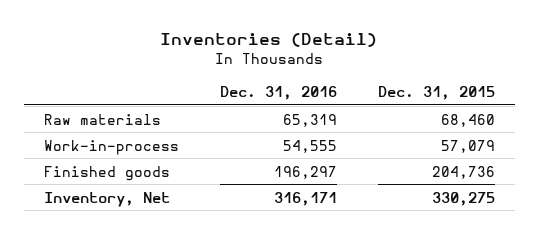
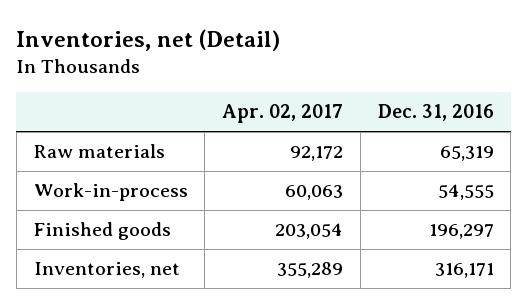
- Inventories (Detail)
+ Inventories, net (Detail)
- | Dec. 31, 2016 | Dec. 31, 2015
+ | Apr. 02, 2017 | Dec. 31, 2016
- Inventory, Net | 316,171 | 330,275
+ Inventories, net | 355,289 | 316,171

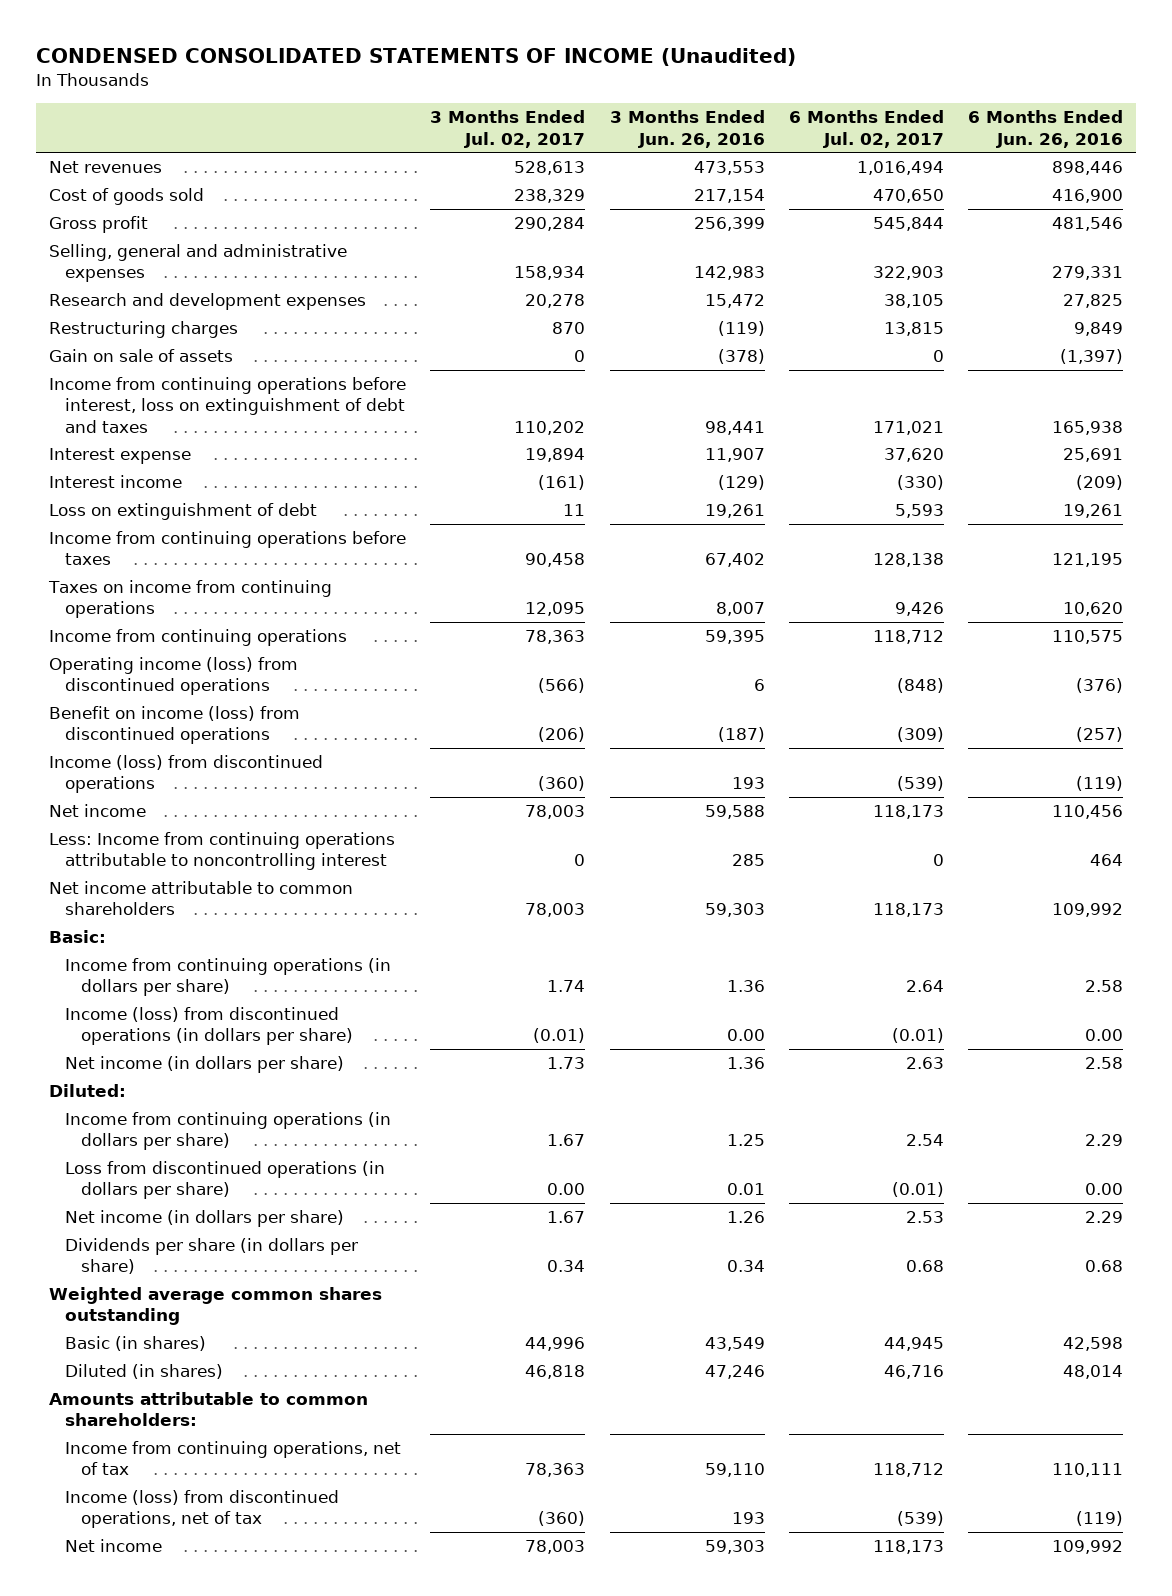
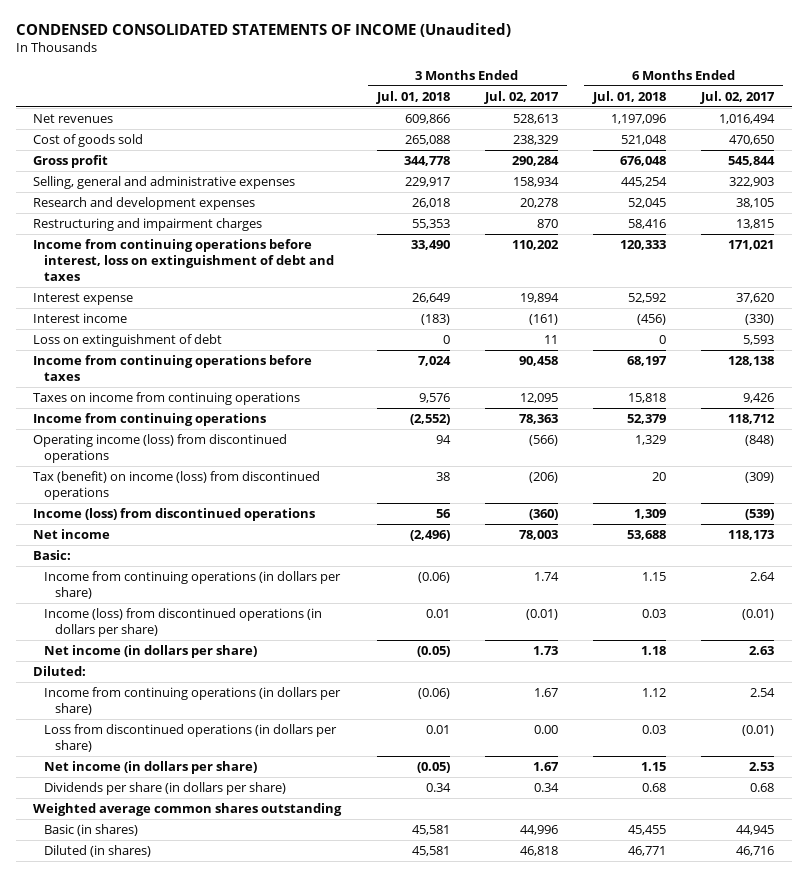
- | 3 Months Ended Jul. 02, 2017 | 3 Months Ended Jun. 26, 2016 | 6 Months Ended Jul. 02, 2017 | 6 Months Ended Jun. 26, 2016
+ | 3 Months Ended Jul. 01, 2018 | 3 Months Ended Jul. 02, 2017 | 6 Months Ended Jul. 01, 2018 | 6 Months Ended Jul. 02, 2017
- Restructuring charges | 870 | (119) | 13,815 | 9,849
- Gain on sale of assets | 0 | (378) | 0 | (1,397)
+ Restructuring and impairment charges | 55,353 | 870 | 58,416 | 13,815
- Benefit on income (loss) from discontinued operations | (206) | (187) | (309) | (257)
+ Tax (benefit) on income (loss) from discontinued operations | 38 | (206) | 20 | (309)
- Less: Income from continuing operations attributable to noncontrolling interest | 0 | 285 | 0 | 464
- Net income attributable to common shareholders | 78,003 | 59,303 | 118,173 | 109,992
- Amounts attributable to common shareholders:
- Income from continuing operations, net of tax | 78,363 | 59,110 | 118,712 | 110,111
- Income (loss) from discontinued operations, net of tax | (360) | 193 | (539) | (119)
- Net income | 78,003 | 59,303 | 118,173 | 109,992

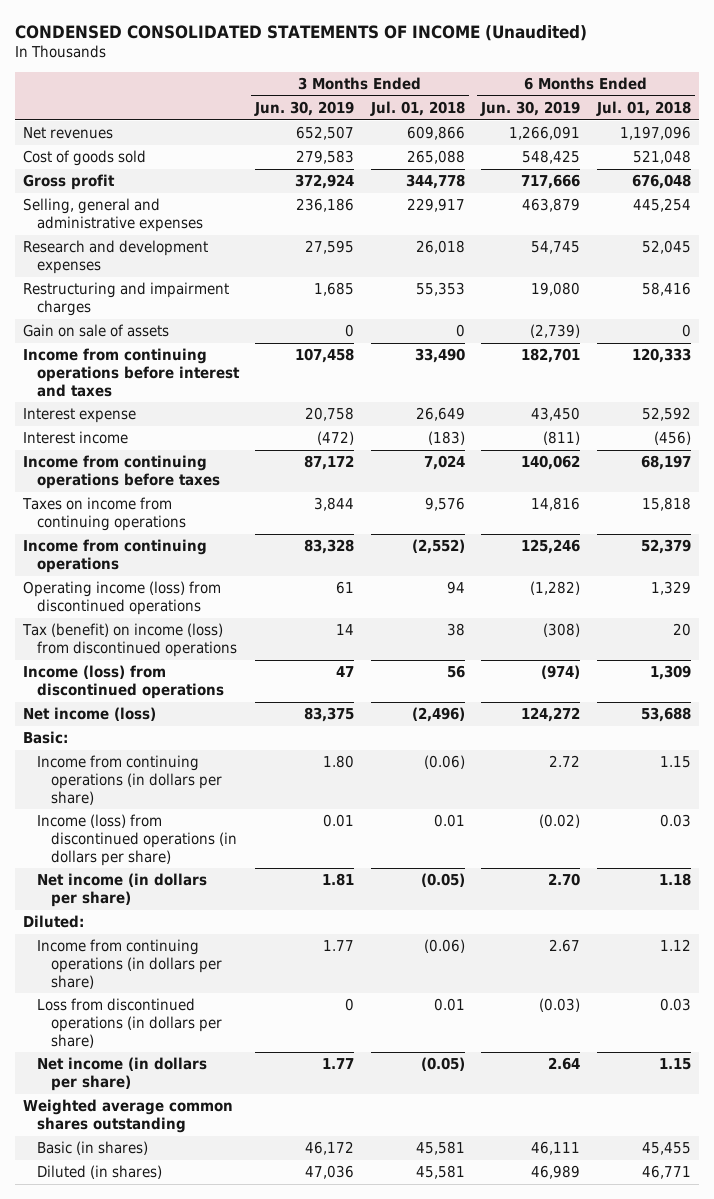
- | 3 Months Ended Jul. 01, 2018 | 3 Months Ended Jul. 02, 2017 | 6 Months Ended Jul. 01, 2018 | 6 Months Ended Jul. 02, 2017
+ | 3 Months Ended Jun. 30, 2019 | 3 Months Ended Jul. 01, 2018 | 6 Months Ended Jun. 30, 2019 | 6 Months Ended Jul. 01, 2018
- Income from continuing operations before interest, loss on extinguishment of debt and taxes | 33,490 | 110,202 | 120,333 | 171,021
+ Gain on sale of assets | 0 | 0 | (2,739) | 0
+ Income from continuing operations before interest and taxes | 107,458 | 33,490 | 182,701 | 120,333
- Loss on extinguishment of debt | 0 | 11 | 0 | 5,593
- Net income | (2,496) | 78,003 | 53,688 | 118,173
+ Net income (loss) | 83,375 | (2,496) | 124,272 | 53,688
- Dividends per share (in dollars per share) | 0.34 | 0.34 | 0.68 | 0.68

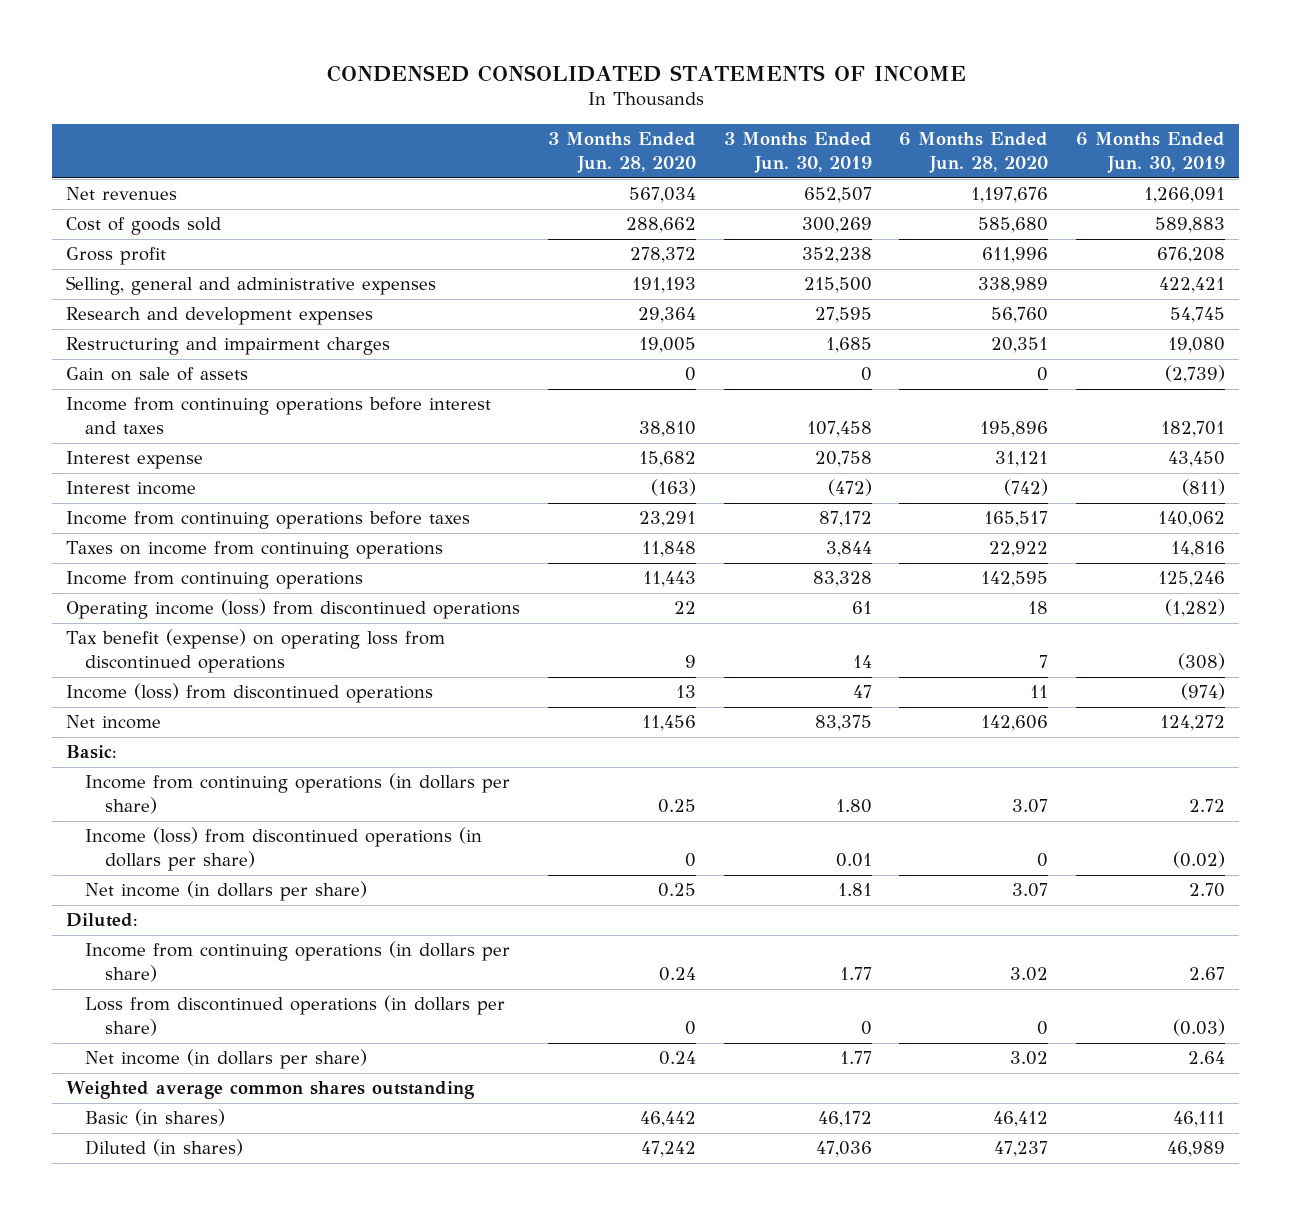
- CONDENSED CONSOLIDATED STATEMENTS OF INCOME (Unaudited)
+ CONDENSED CONSOLIDATED STATEMENTS OF INCOME
- | 3 Months Ended Jun. 30, 2019 | 3 Months Ended Jul. 01, 2018 | 6 Months Ended Jun. 30, 2019 | 6 Months Ended Jul. 01, 2018
+ | 3 Months Ended Jun. 28, 2020 | 3 Months Ended Jun. 30, 2019 | 6 Months Ended Jun. 28, 2020 | 6 Months Ended Jun. 30, 2019
- Cost of goods sold | 279,583 | 265,088 | 548,425 | 521,048
- Gross profit | 372,924 | 344,778 | 717,666 | 676,048
- Selling, general and administrative expenses | 236,186 | 229,917 | 463,879 | 445,254
+ Cost of goods sold | 288,662 | 300,269 | 585,680 | 589,883
+ Gross profit | 278,372 | 352,238 | 611,996 | 676,208
+ Selling, general and administrative expenses | 191,193 | 215,500 | 338,989 | 422,421
- Tax (benefit) on income (loss) from discontinued operations | 14 | 38 | (308) | 20
+ Tax benefit (expense) on operating loss from discontinued operations | 9 | 14 | 7 | (308)
- Net income (loss) | 83,375 | (2,496) | 124,272 | 53,688
+ Net income | 11,456 | 83,375 | 142,606 | 124,272

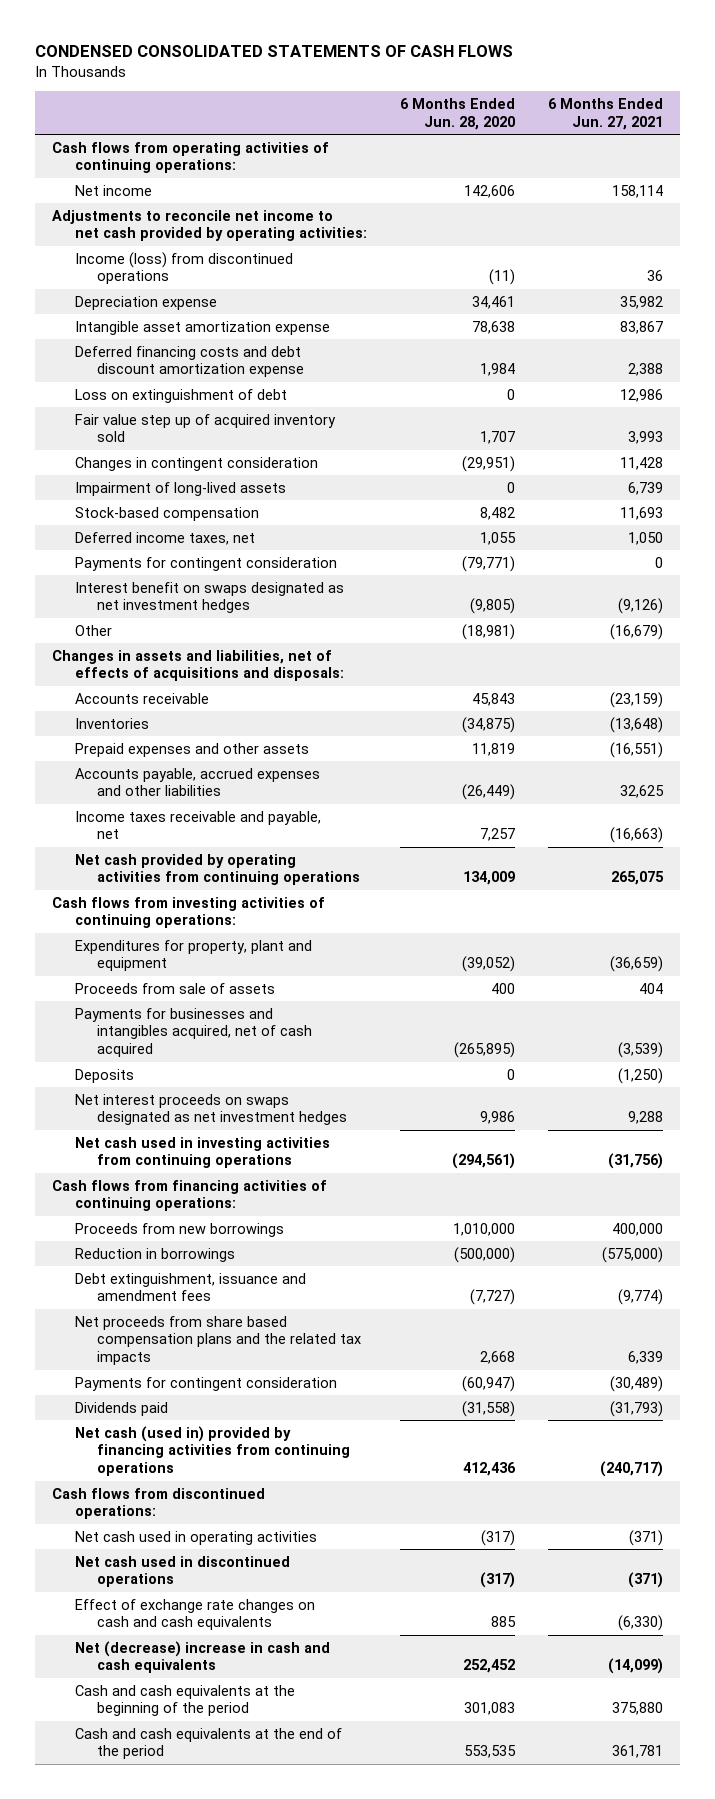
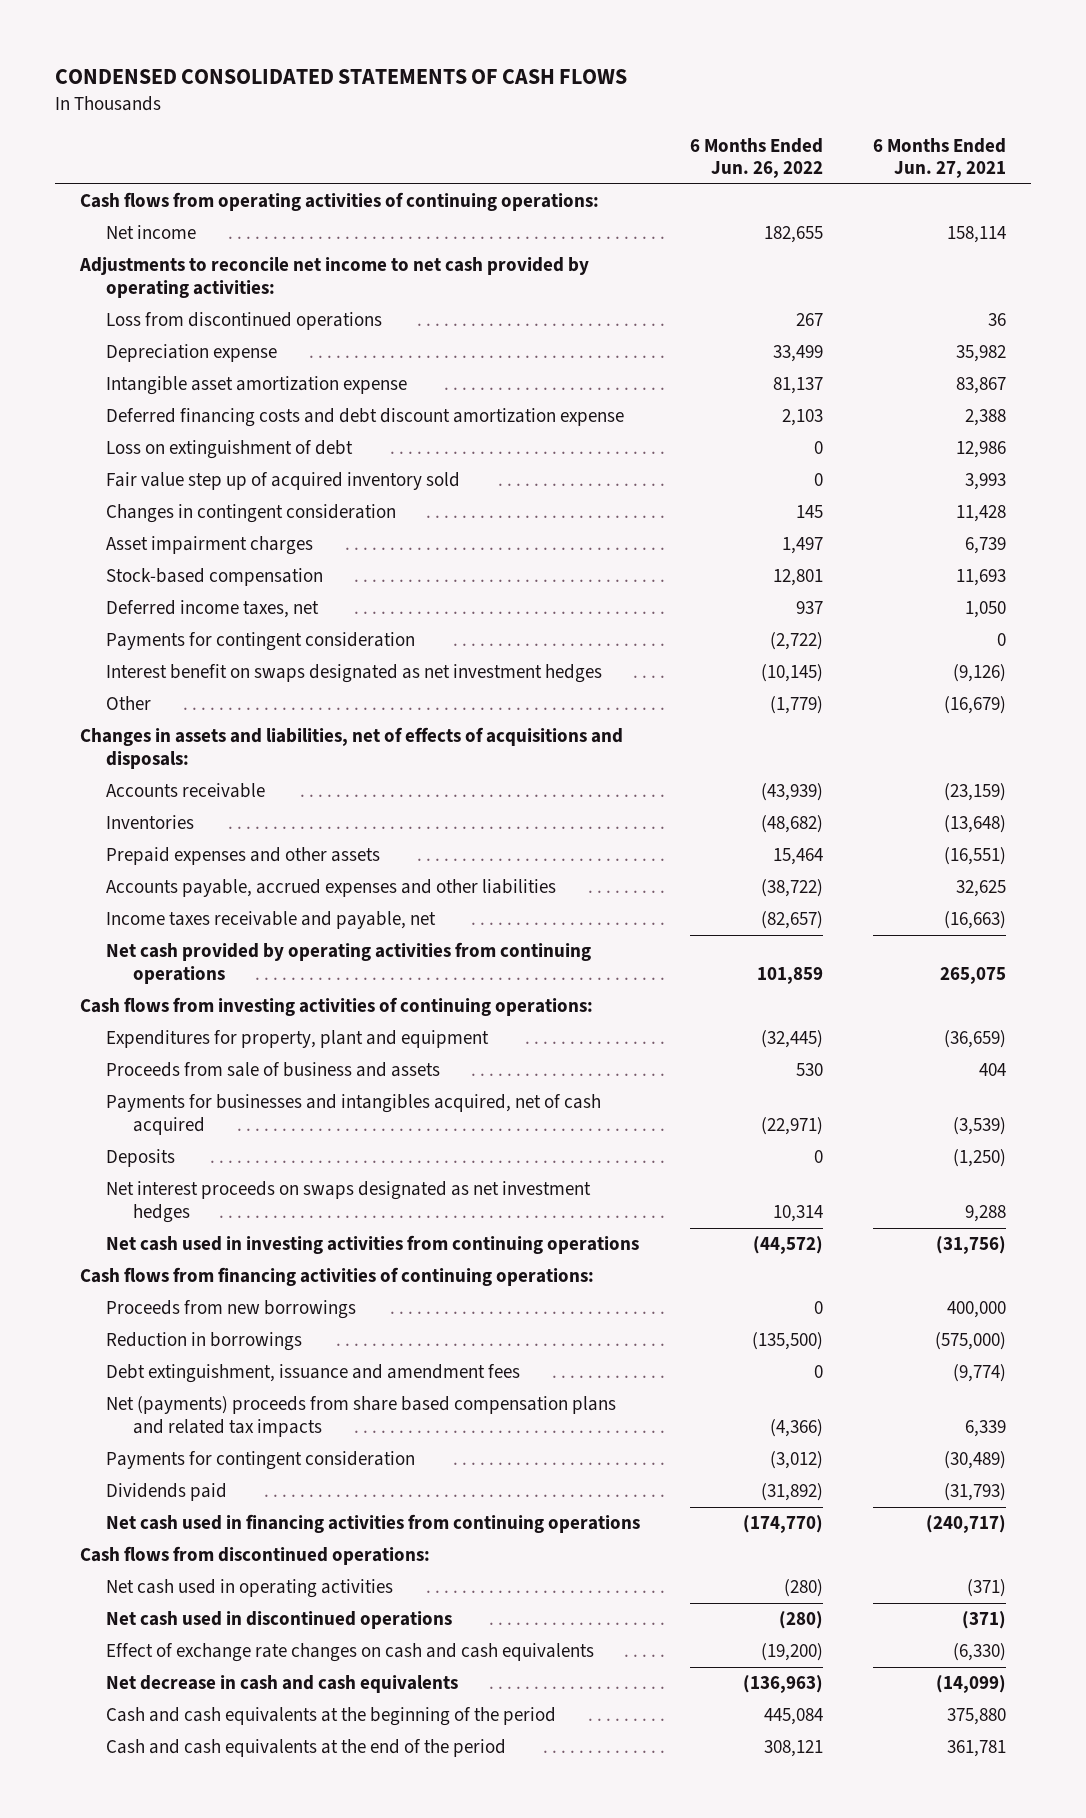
- | 6 Months Ended Jun. 28, 2020 | 6 Months Ended Jun. 27, 2021
+ | 6 Months Ended Jun. 26, 2022 | 6 Months Ended Jun. 27, 2021
- Income (loss) from discontinued operations | (11) | 36
+ Loss from discontinued operations | 267 | 36
- Impairment of long-lived assets | 0 | 6,739
+ Asset impairment charges | 1,497 | 6,739
- Proceeds from sale of assets | 400 | 404
+ Proceeds from sale of business and assets | 530 | 404
- Net proceeds from share based compensation plans and the related tax impacts | 2,668 | 6,339
+ Net (payments) proceeds from share based compensation plans and related tax impacts | (4,366) | 6,339
- Net cash (used in) provided by financing activities from continuing operations | 412,436 | (240,717)
+ Net cash used in financing activities from continuing operations | (174,770) | (240,717)
- Net (decrease) increase in cash and cash equivalents | 252,452 | (14,099)
+ Net decrease in cash and cash equivalents | (136,963) | (14,099)

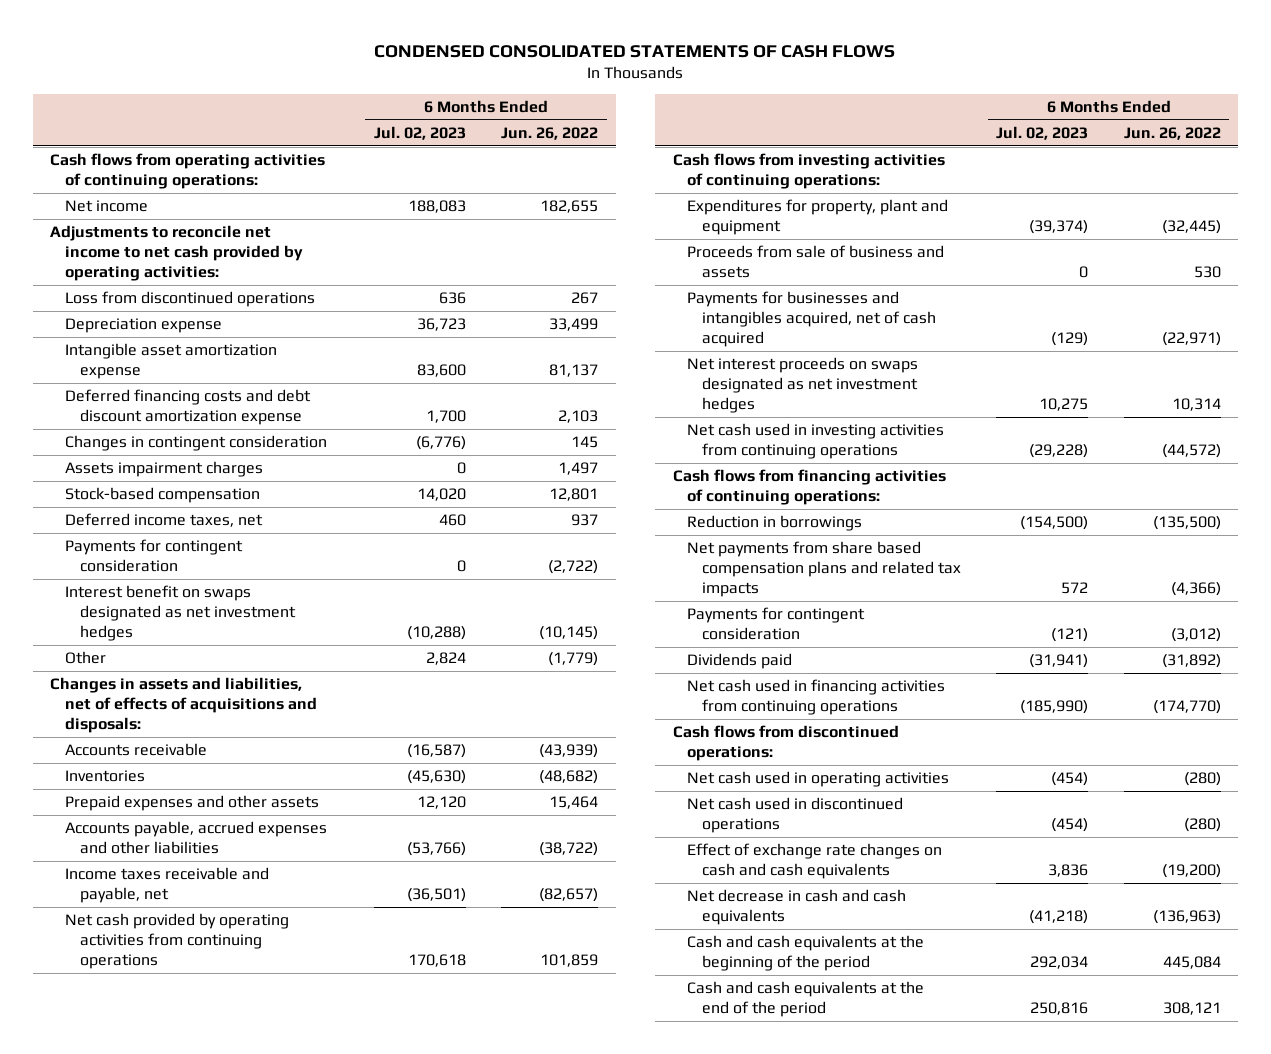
- | 6 Months Ended Jun. 26, 2022 | 6 Months Ended Jun. 27, 2021
+ | 6 Months Ended Jul. 02, 2023 | 6 Months Ended Jun. 26, 2022
- Loss on extinguishment of debt | 0 | 12,986
- Fair value step up of acquired inventory sold | 0 | 3,993
- Asset impairment charges | 1,497 | 6,739
+ Assets impairment charges | 0 | 1,497
- Deposits | 0 | (1,250)
- Proceeds from new borrowings | 0 | 400,000
- Debt extinguishment, issuance and amendment fees | 0 | (9,774)
- Net (payments) proceeds from share based compensation plans and related tax impacts | (4,366) | 6,339
+ Net payments from share based compensation plans and related tax impacts | 572 | (4,366)

